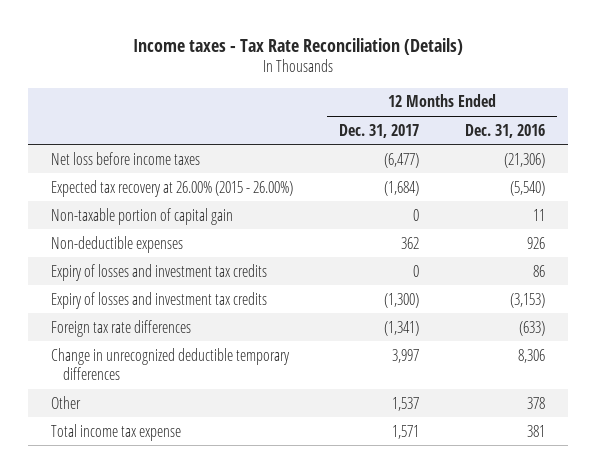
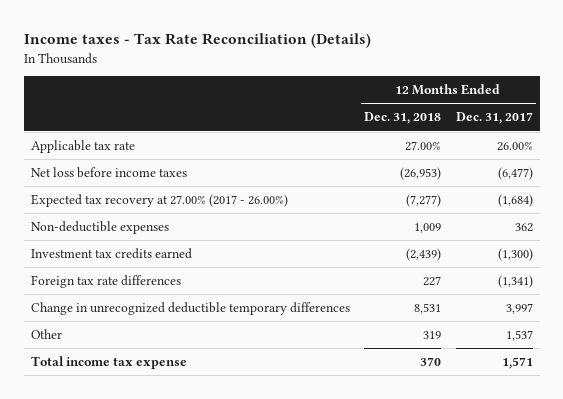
- | 12 Months Ended Dec. 31, 2017 | 12 Months Ended Dec. 31, 2016
+ | 12 Months Ended Dec. 31, 2018 | 12 Months Ended Dec. 31, 2017
+ Applicable tax rate | 27.00% | 26.00%
- Expected tax recovery at 26.00% (2015 - 26.00%) | (1,684) | (5,540)
- Non-taxable portion of capital gain | 0 | 11
+ Expected tax recovery at 27.00% (2017 - 26.00%) | (7,277) | (1,684)
- Expiry of losses and investment tax credits | 0 | 86
- Expiry of losses and investment tax credits | (1,300) | (3,153)
+ Investment tax credits earned | (2,439) | (1,300)

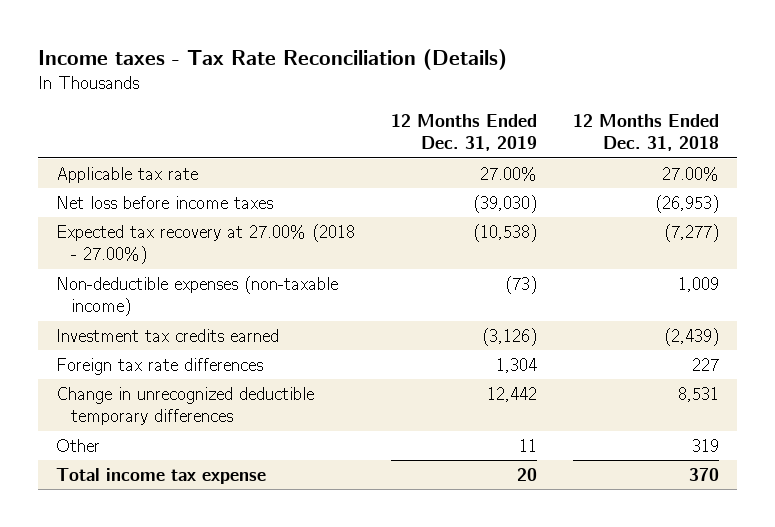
- | 12 Months Ended Dec. 31, 2018 | 12 Months Ended Dec. 31, 2017
+ | 12 Months Ended Dec. 31, 2019 | 12 Months Ended Dec. 31, 2018
- Expected tax recovery at 27.00% (2017 - 26.00%) | (7,277) | (1,684)
- Non-deductible expenses | 1,009 | 362
+ Expected tax recovery at 27.00% (2018 - 27.00%) | (10,538) | (7,277)
+ Non-deductible expenses (non-taxable income) | (73) | 1,009

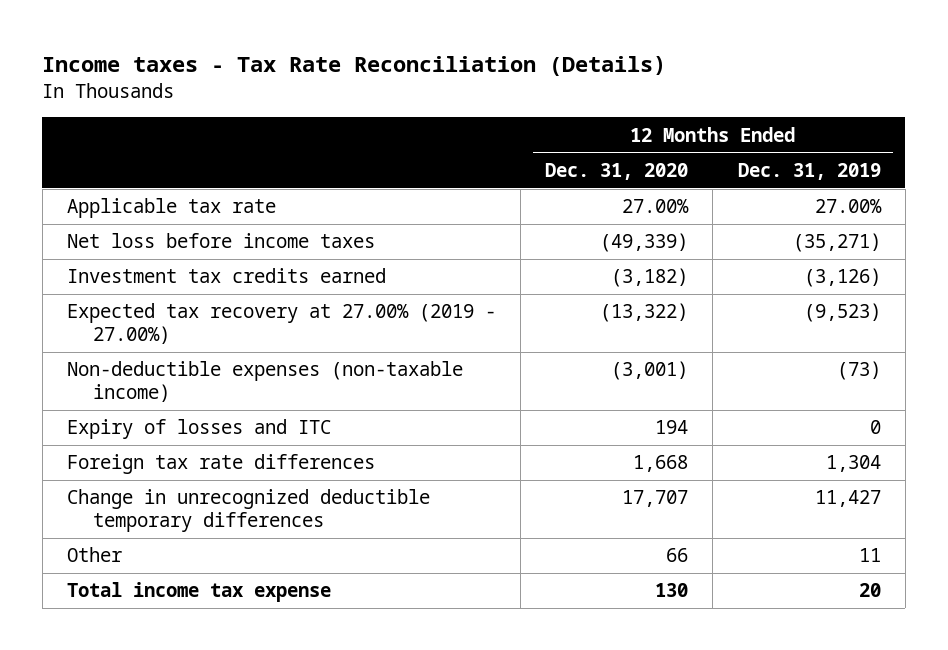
- | 12 Months Ended Dec. 31, 2019 | 12 Months Ended Dec. 31, 2018
+ | 12 Months Ended Dec. 31, 2020 | 12 Months Ended Dec. 31, 2019
- Net loss before income taxes | (39,030) | (26,953)
- Expected tax recovery at 27.00% (2018 - 27.00%) | (10,538) | (7,277)
+ Net loss before income taxes | (49,339) | (35,271)
+ Expected tax recovery at 27.00% (2019 - 27.00%) | (13,322) | (9,523)
moved down: Non-deductible expenses (non-taxable income) | (3,001) | (73)
+ Expiry of losses and ITC | 194 | 0
- Change in unrecognized deductible temporary differences | 12,442 | 8,531
+ Change in unrecognized deductible temporary differences | 17,707 | 11,427

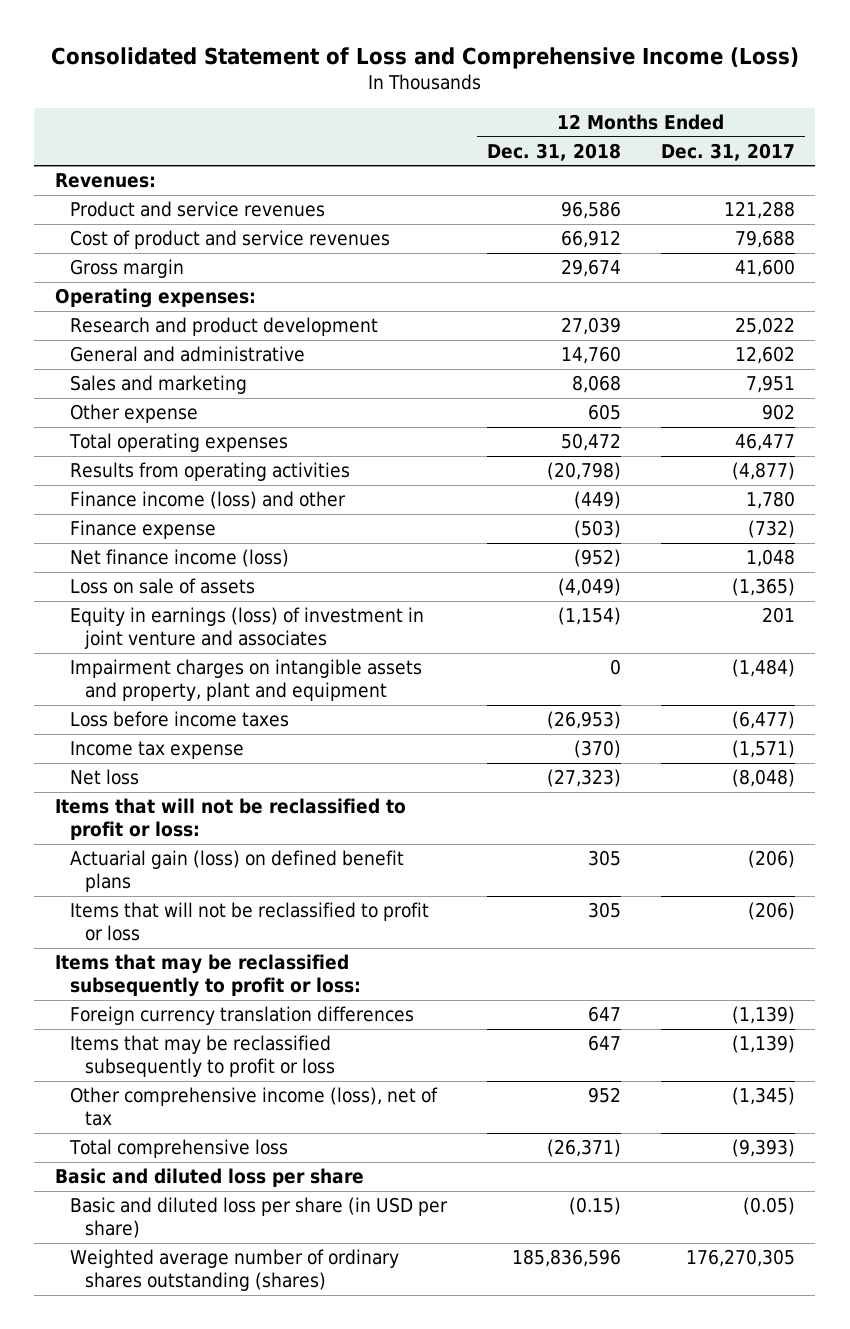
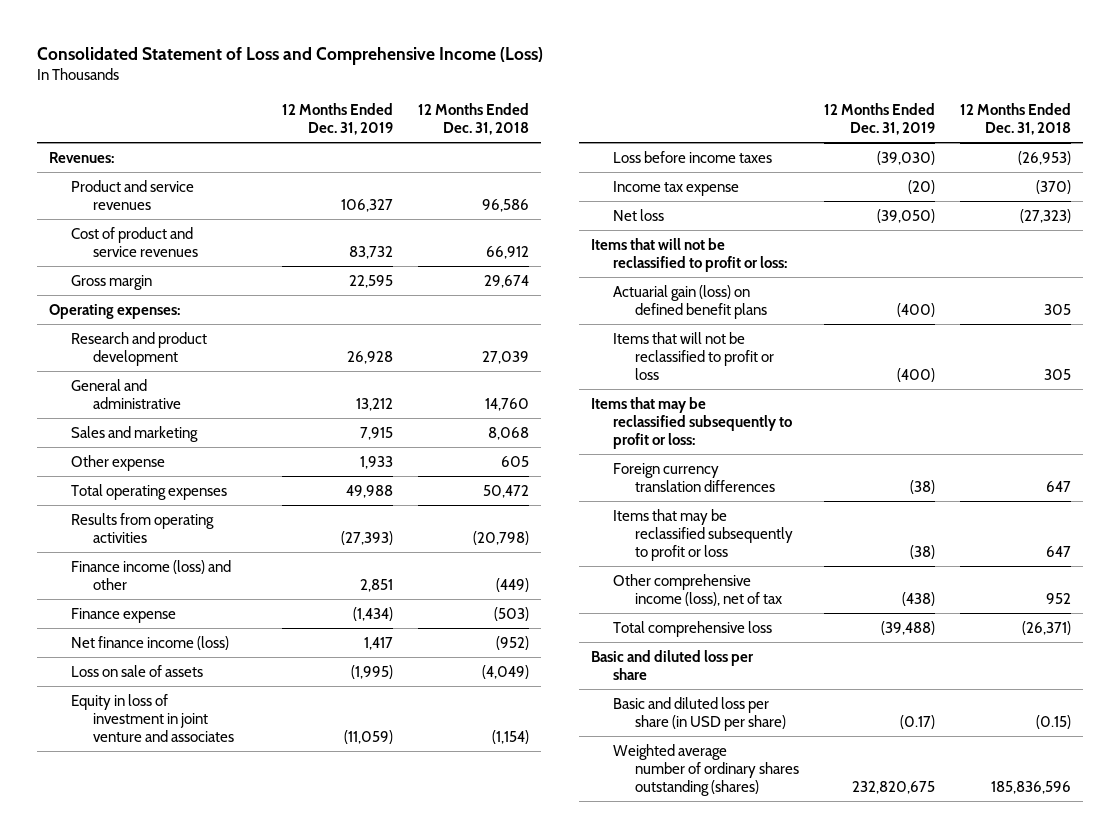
- | 12 Months Ended Dec. 31, 2018 | 12 Months Ended Dec. 31, 2017
+ | 12 Months Ended Dec. 31, 2019 | 12 Months Ended Dec. 31, 2018
- Equity in earnings (loss) of investment in joint venture and associates | (1,154) | 201
- Impairment charges on intangible assets and property, plant and equipment | 0 | (1,484)
+ Equity in loss of investment in joint venture and associates | (11,059) | (1,154)

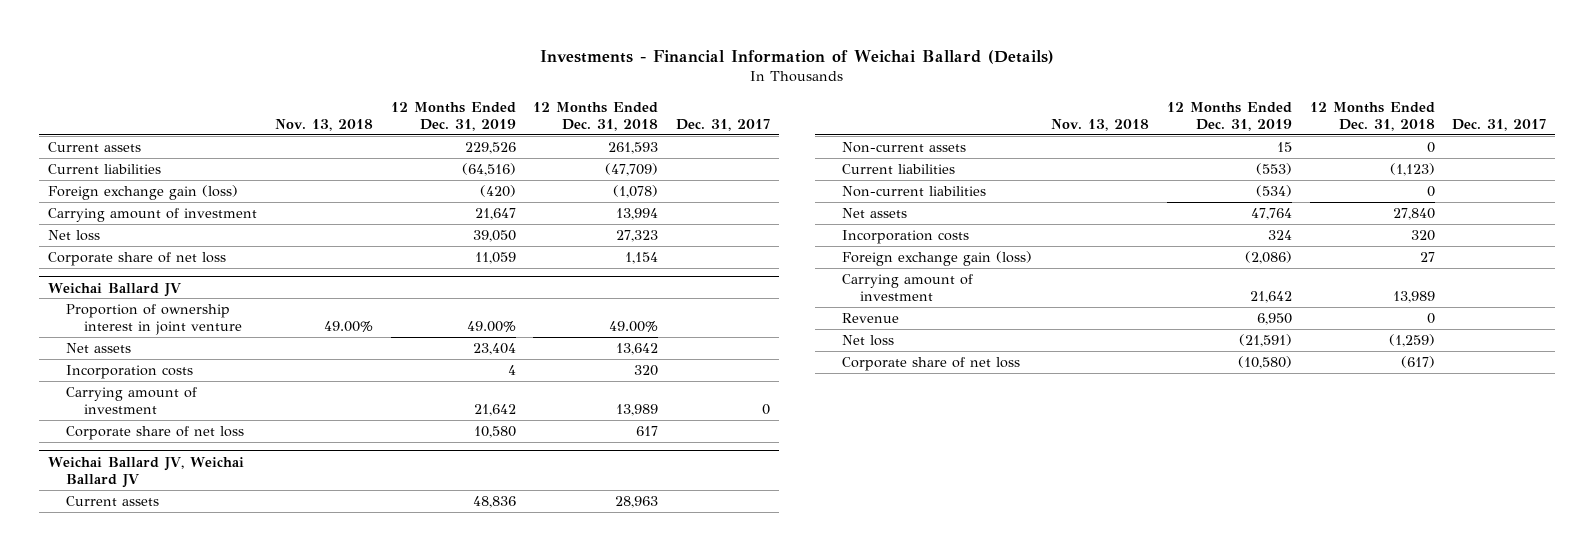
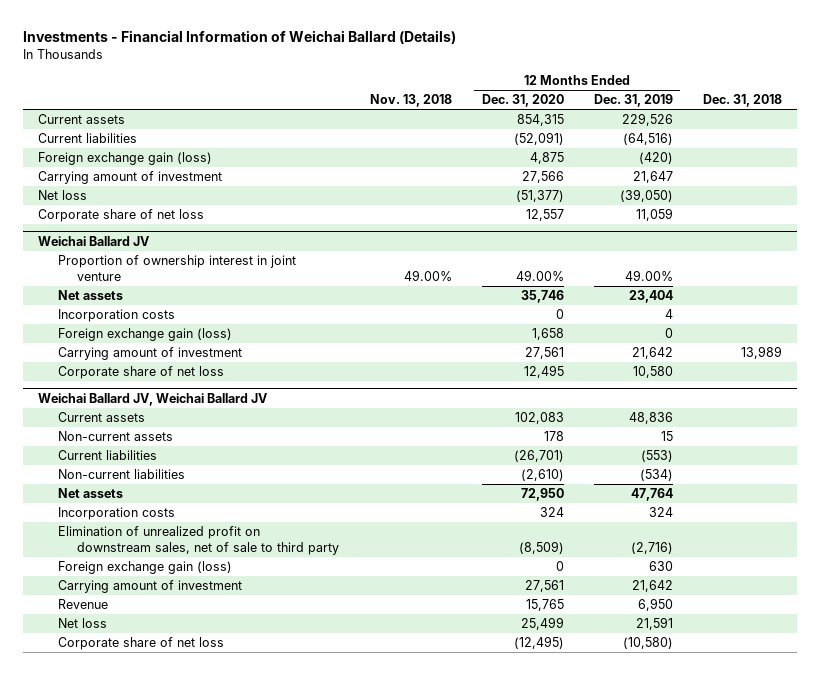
- | Nov. 13, 2018 | 12 Months Ended Dec. 31, 2019 | 12 Months Ended Dec. 31, 2018 | Dec. 31, 2017
+ | Nov. 13, 2018 | 12 Months Ended Dec. 31, 2020 | 12 Months Ended Dec. 31, 2019 | Dec. 31, 2018
- Net loss | | 39,050 | 27,323 |
+ Net loss | | (51,377) | (39,050) |
@ Weichai Ballard JV
+ Foreign exchange gain (loss) | | 1,658 | 0 |
@ Weichai Ballard JV, Weichai Ballard JV
- Foreign exchange gain (loss) | | (2,086) | 27 |
+ Elimination of unrealized profit on downstream sales, net of sale to third party | | (8,509) | (2,716) |
+ Foreign exchange gain (loss) | | 0 | 630 |
- Net loss | | (21,591) | (1,259) |
+ Net loss | | 25,499 | 21,591 |

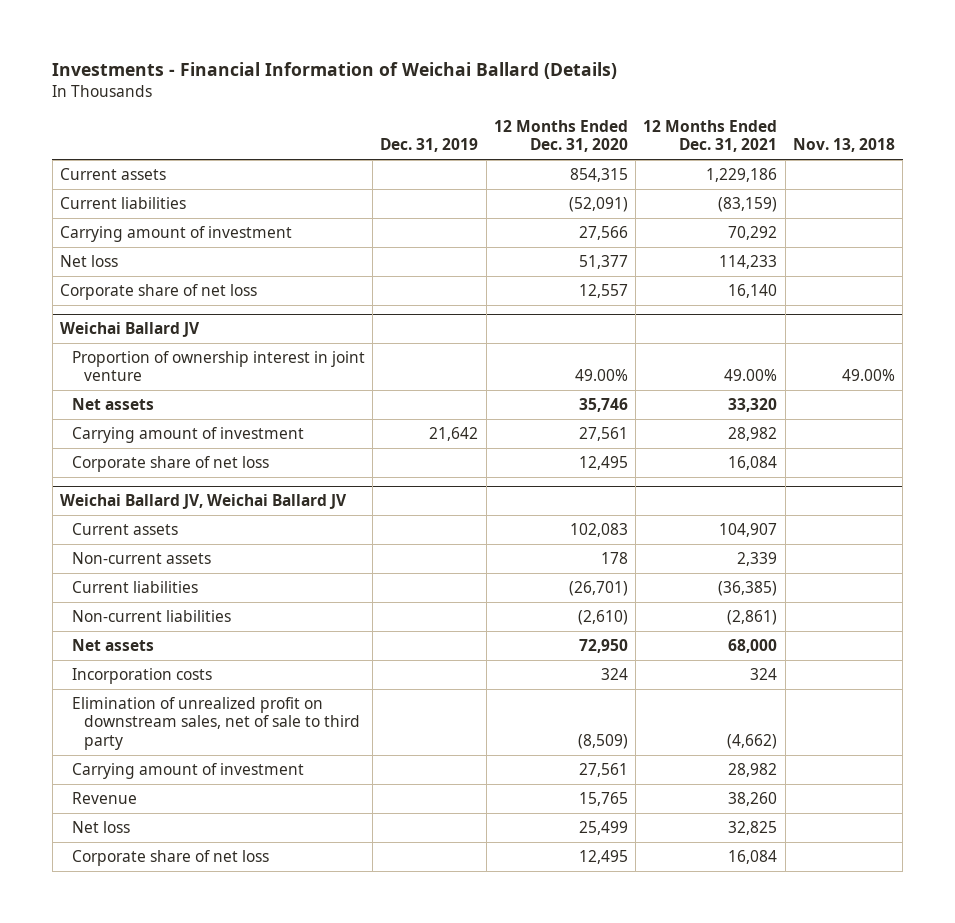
- | Nov. 13, 2018 | 12 Months Ended Dec. 31, 2020 | 12 Months Ended Dec. 31, 2019 | Dec. 31, 2018
+ | Dec. 31, 2019 | 12 Months Ended Dec. 31, 2020 | 12 Months Ended Dec. 31, 2021 | Nov. 13, 2018
- Foreign exchange gain (loss) | | 4,875 | (420) |
- Net loss | | (51,377) | (39,050) |
+ Net loss | | 51,377 | 114,233 |
@ Weichai Ballard JV
- Incorporation costs | | 0 | 4 |
- Foreign exchange gain (loss) | | 1,658 | 0 |
@ Weichai Ballard JV, Weichai Ballard JV
- Foreign exchange gain (loss) | | 0 | 630 |
- Corporate share of net loss | | (12,495) | (10,580) |
+ Corporate share of net loss | | 12,495 | 16,084 |

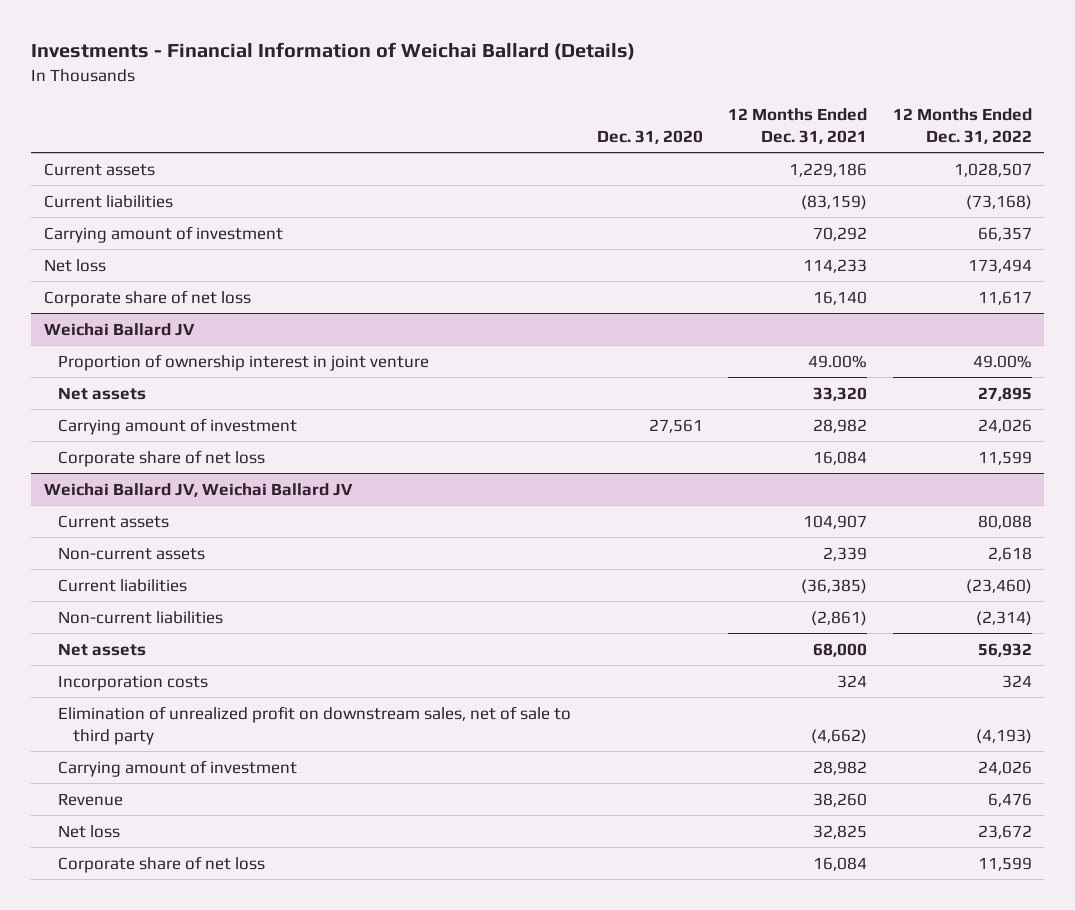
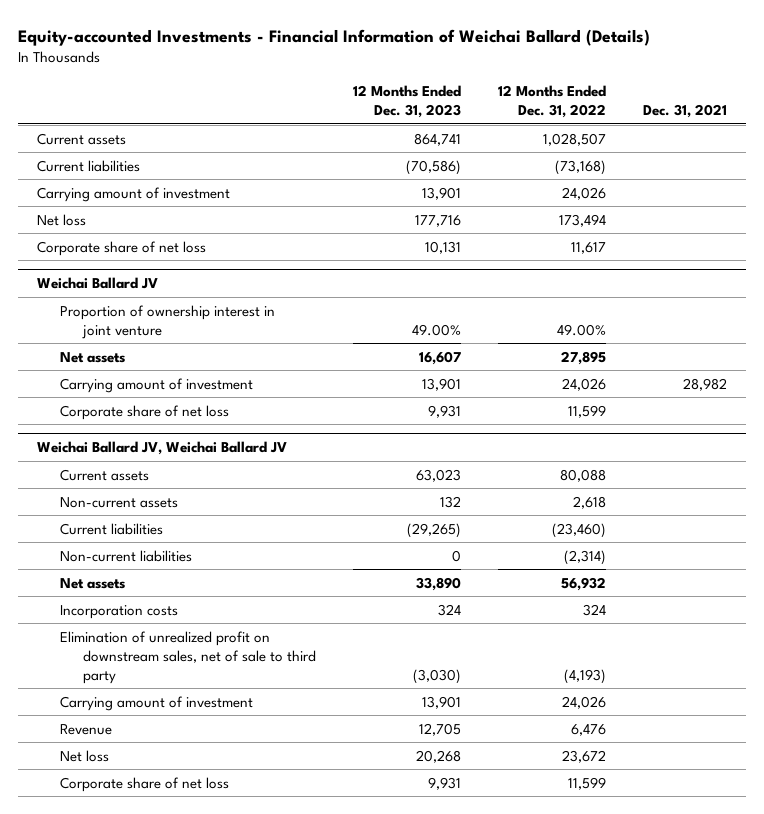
- Investments - Financial Information of Weichai Ballard (Details)
+ Equity-accounted Investments - Financial Information of Weichai Ballard (Details)
- | Dec. 31, 2020 | 12 Months Ended Dec. 31, 2021 | 12 Months Ended Dec. 31, 2022
+ | 12 Months Ended Dec. 31, 2023 | 12 Months Ended Dec. 31, 2022 | Dec. 31, 2021
- Carrying amount of investment | | 70,292 | 66,357
+ Carrying amount of investment | 13,901 | 24,026 |

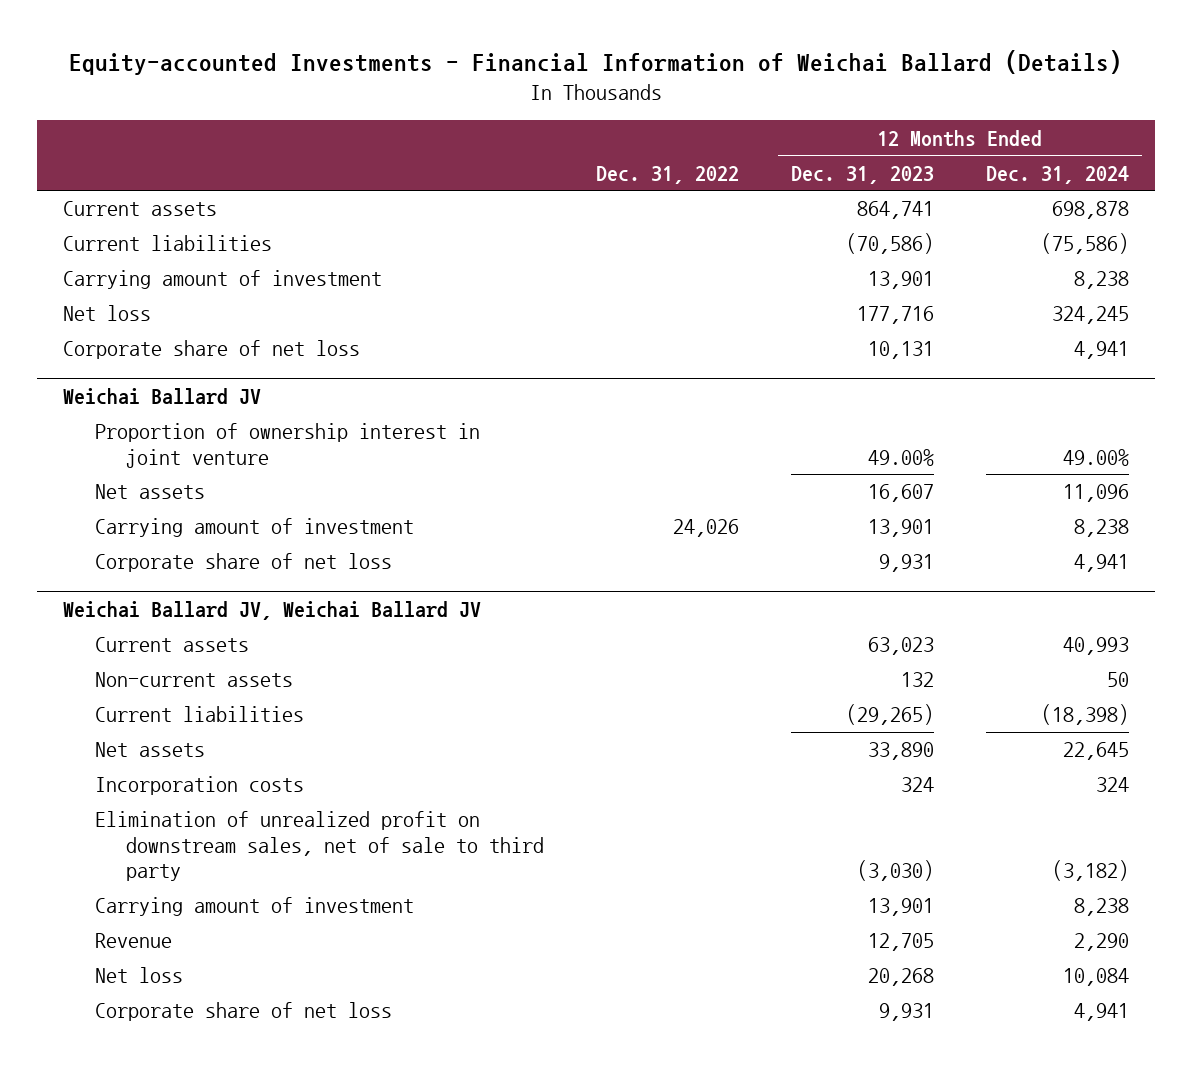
- | 12 Months Ended Dec. 31, 2023 | 12 Months Ended Dec. 31, 2022 | Dec. 31, 2021
+ | Dec. 31, 2022 | 12 Months Ended Dec. 31, 2023 | 12 Months Ended Dec. 31, 2024
@ Weichai Ballard JV, Weichai Ballard JV
- Non-current liabilities | 0 | (2,314) |

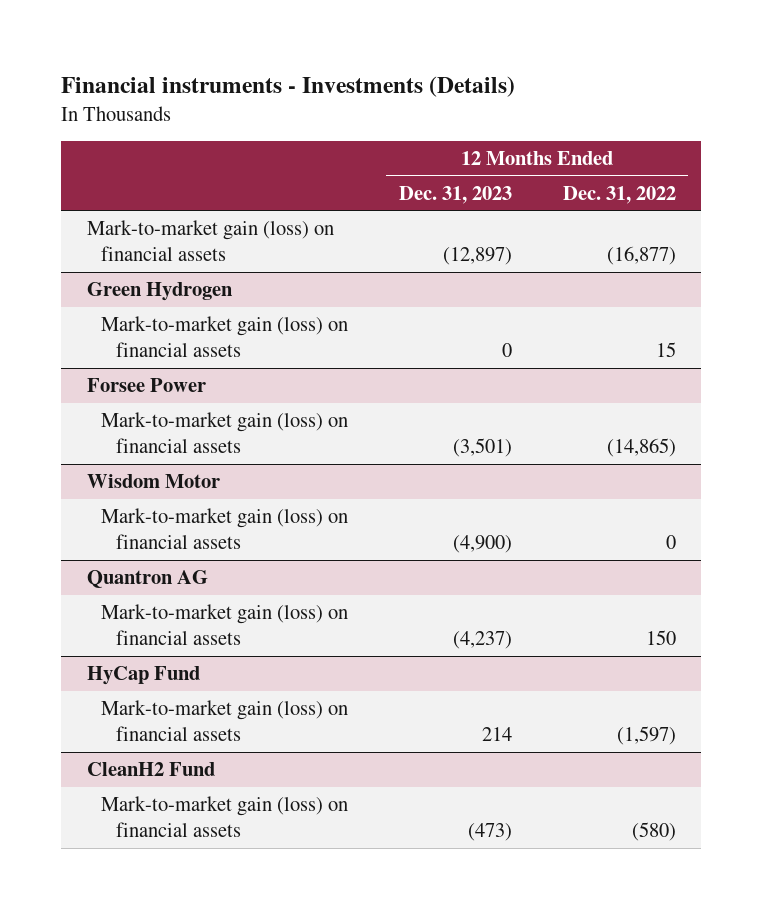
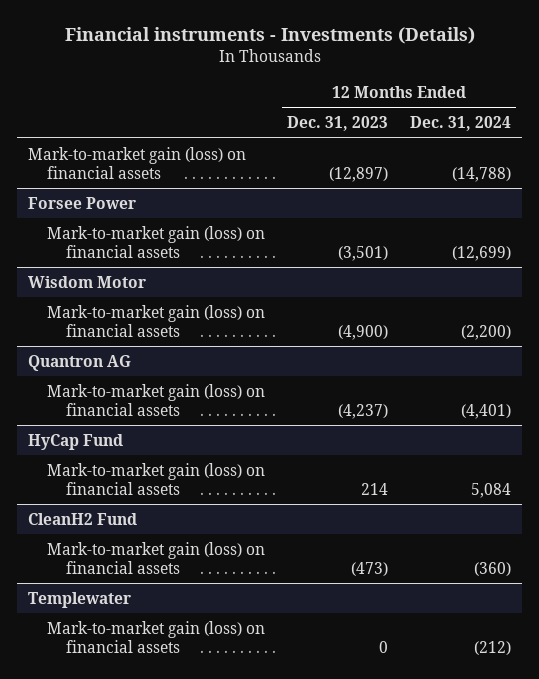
- | 12 Months Ended Dec. 31, 2023 | 12 Months Ended Dec. 31, 2022
+ | 12 Months Ended Dec. 31, 2023 | 12 Months Ended Dec. 31, 2024
- Green Hydrogen
- Mark-to-market gain (loss) on financial assets | 0 | 15
+ Templewater
+ Mark-to-market gain (loss) on financial assets | 0 | (212)

